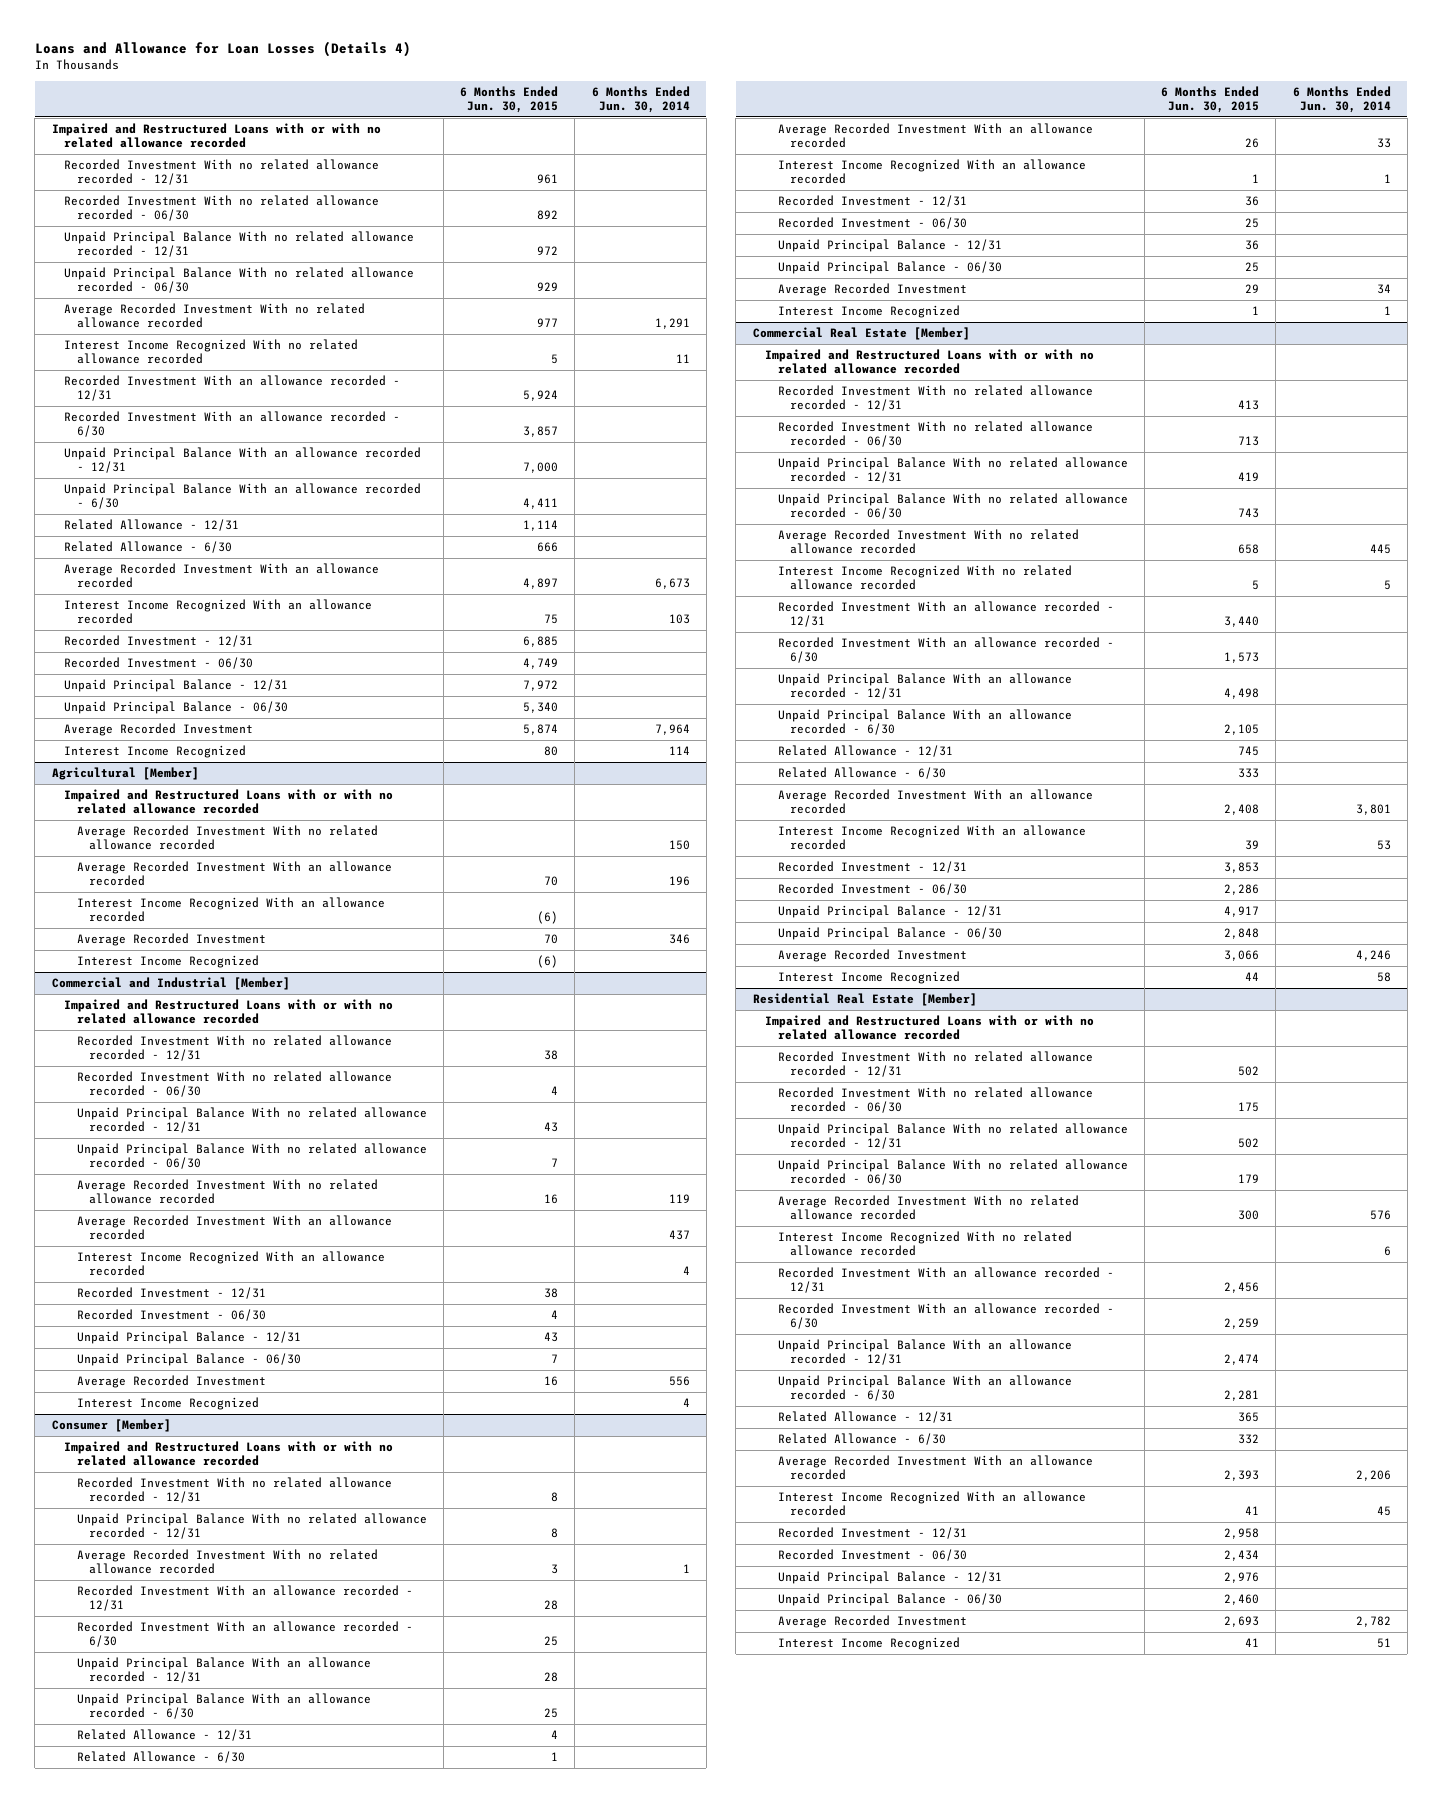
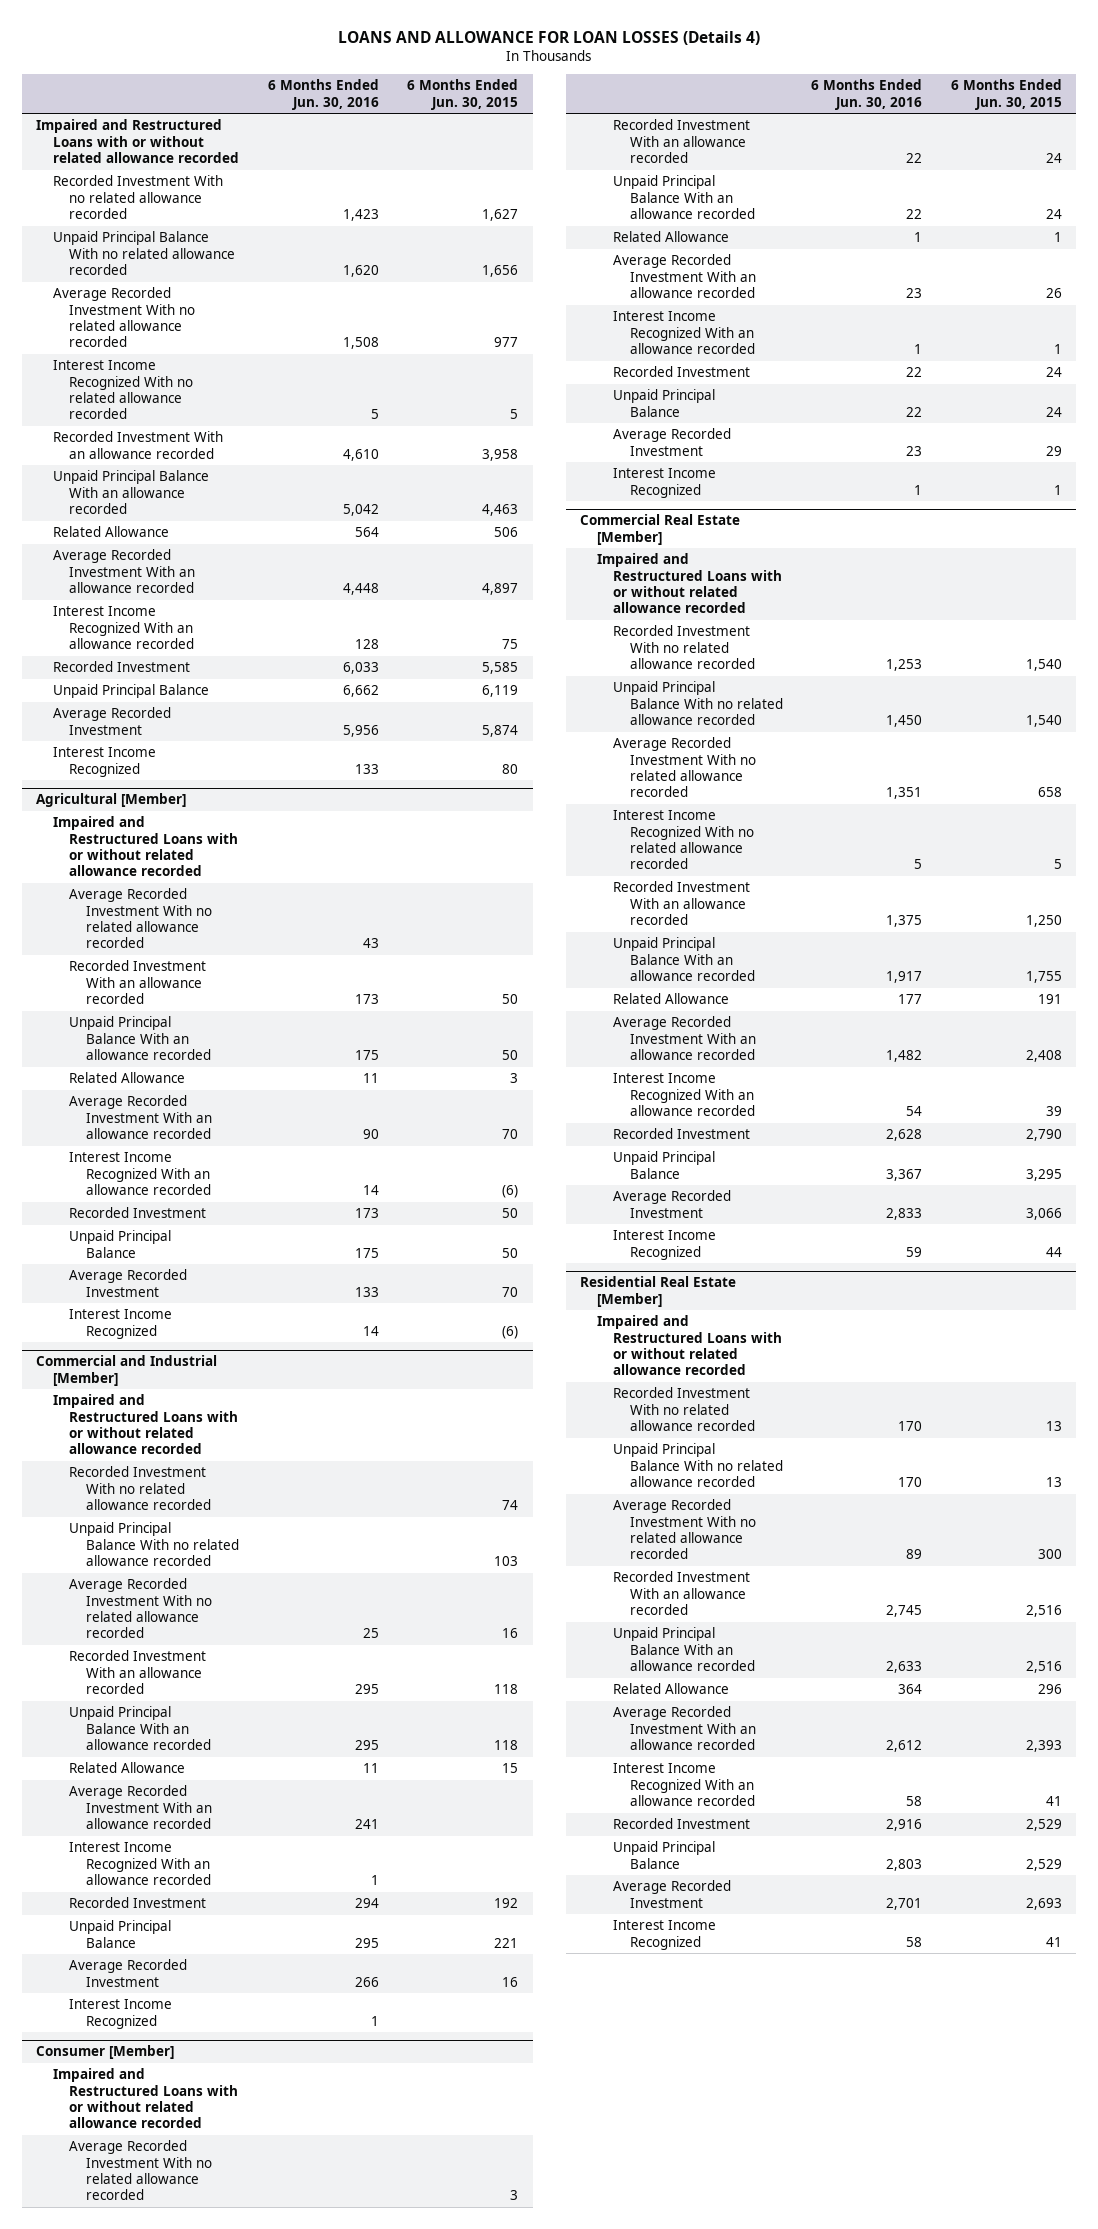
- Loans and Allowance for Loan Losses (Details 4)
+ LOANS AND ALLOWANCE FOR LOAN LOSSES (Details 4)
- | 6 Months Ended Jun. 30, 2015 | 6 Months Ended Jun. 30, 2014
+ | 6 Months Ended Jun. 30, 2016 | 6 Months Ended Jun. 30, 2015
- Impaired and Restructured Loans with or with no related allowance recorded
- Recorded Investment With no related allowance recorded - 12/31 | 961 |
- Recorded Investment With no related allowance recorded - 06/30 | 892 |
- Unpaid Principal Balance With no related allowance recorded - 12/31 | 972 |
- Unpaid Principal Balance With no related allowance recorded - 06/30 | 929 |
+ Impaired and Restructured Loans with or without related allowance recorded
+ Recorded Investment With no related allowance recorded | 1,423 | 1,627
+ Unpaid Principal Balance With no related allowance recorded | 1,620 | 1,656
- Recorded Investment With an allowance recorded - 12/31 | 5,924 |
- Recorded Investment With an allowance recorded - 6/30 | 3,857 |
- Unpaid Principal Balance With an allowance recorded - 12/31 | 7,000 |
- Unpaid Principal Balance With an allowance recorded - 6/30 | 4,411 |
- Related Allowance - 12/31 | 1,114 |
- Related Allowance - 6/30 | 666 |
+ Recorded Investment With an allowance recorded | 4,610 | 3,958
+ Unpaid Principal Balance With an allowance recorded | 5,042 | 4,463
+ Related Allowance | 564 | 506
- Recorded Investment - 12/31 | 6,885 |
- Recorded Investment - 06/30 | 4,749 |
- Unpaid Principal Balance - 12/31 | 7,972 |
- Unpaid Principal Balance - 06/30 | 5,340 |
+ Recorded Investment | 6,033 | 5,585
+ Unpaid Principal Balance | 6,662 | 6,119
@ Agricultural [Member]
- Impaired and Restructured Loans with or with no related allowance recorded
+ Impaired and Restructured Loans with or without related allowance recorded
+ Recorded Investment With an allowance recorded | 173 | 50
+ Unpaid Principal Balance With an allowance recorded | 175 | 50
+ Related Allowance | 11 | 3
+ Recorded Investment | 173 | 50
+ Unpaid Principal Balance | 175 | 50
@ Commercial and Industrial [Member]
- Impaired and Restructured Loans with or with no related allowance recorded
- Recorded Investment With no related allowance recorded - 12/31 | 38 |
- Recorded Investment With no related allowance recorded - 06/30 | 4 |
- Unpaid Principal Balance With no related allowance recorded - 12/31 | 43 |
- Unpaid Principal Balance With no related allowance recorded - 06/30 | 7 |
+ Impaired and Restructured Loans with or without related allowance recorded
+ Recorded Investment With no related allowance recorded | | 74
+ Unpaid Principal Balance With no related allowance recorded | | 103
+ Recorded Investment With an allowance recorded | 295 | 118
+ Unpaid Principal Balance With an allowance recorded | 295 | 118
+ Related Allowance | 11 | 15
- Recorded Investment - 12/31 | 38 |
- Recorded Investment - 06/30 | 4 |
- Unpaid Principal Balance - 12/31 | 43 |
- Unpaid Principal Balance - 06/30 | 7 |
+ Recorded Investment | 294 | 192
+ Unpaid Principal Balance | 295 | 221
@ Consumer [Member]
- Impaired and Restructured Loans with or with no related allowance recorded
- Recorded Investment With no related allowance recorded - 12/31 | 8 |
- Unpaid Principal Balance With no related allowance recorded - 12/31 | 8 |
+ Impaired and Restructured Loans with or without related allowance recorded
- Recorded Investment With an allowance recorded - 12/31 | 28 |
- Recorded Investment With an allowance recorded - 6/30 | 25 |
- Unpaid Principal Balance With an allowance recorded - 12/31 | 28 |
- Unpaid Principal Balance With an allowance recorded - 6/30 | 25 |
- Related Allowance - 12/31 | 4 |
- Related Allowance - 6/30 | 1 |
+ Recorded Investment With an allowance recorded | 22 | 24
+ Unpaid Principal Balance With an allowance recorded | 22 | 24
+ Related Allowance | 1 | 1
- Recorded Investment - 12/31 | 36 |
- Recorded Investment - 06/30 | 25 |
- Unpaid Principal Balance - 12/31 | 36 |
- Unpaid Principal Balance - 06/30 | 25 |
+ Recorded Investment | 22 | 24
+ Unpaid Principal Balance | 22 | 24
@ Commercial Real Estate [Member]
- Impaired and Restructured Loans with or with no related allowance recorded
- Recorded Investment With no related allowance recorded - 12/31 | 413 |
- Recorded Investment With no related allowance recorded - 06/30 | 713 |
- Unpaid Principal Balance With no related allowance recorded - 12/31 | 419 |
- Unpaid Principal Balance With no related allowance recorded - 06/30 | 743 |
+ Impaired and Restructured Loans with or without related allowance recorded
+ Recorded Investment With no related allowance recorded | 1,253 | 1,540
+ Unpaid Principal Balance With no related allowance recorded | 1,450 | 1,540
- Recorded Investment With an allowance recorded - 12/31 | 3,440 |
- Recorded Investment With an allowance recorded - 6/30 | 1,573 |
- Unpaid Principal Balance With an allowance recorded - 12/31 | 4,498 |
- Unpaid Principal Balance With an allowance recorded - 6/30 | 2,105 |
- Related Allowance - 12/31 | 745 |
- Related Allowance - 6/30 | 333 |
+ Recorded Investment With an allowance recorded | 1,375 | 1,250
+ Unpaid Principal Balance With an allowance recorded | 1,917 | 1,755
+ Related Allowance | 177 | 191
- Recorded Investment - 12/31 | 3,853 |
- Recorded Investment - 06/30 | 2,286 |
- Unpaid Principal Balance - 12/31 | 4,917 |
- Unpaid Principal Balance - 06/30 | 2,848 |
+ Recorded Investment | 2,628 | 2,790
+ Unpaid Principal Balance | 3,367 | 3,295
@ Residential Real Estate [Member]
- Impaired and Restructured Loans with or with no related allowance recorded
- Recorded Investment With no related allowance recorded - 12/31 | 502 |
- Recorded Investment With no related allowance recorded - 06/30 | 175 |
- Unpaid Principal Balance With no related allowance recorded - 12/31 | 502 |
- Unpaid Principal Balance With no related allowance recorded - 06/30 | 179 |
+ Impaired and Restructured Loans with or without related allowance recorded
+ Recorded Investment With no related allowance recorded | 170 | 13
+ Unpaid Principal Balance With no related allowance recorded | 170 | 13
- Interest Income Recognized With no related allowance recorded | | 6
- Recorded Investment With an allowance recorded - 12/31 | 2,456 |
- Recorded Investment With an allowance recorded - 6/30 | 2,259 |
- Unpaid Principal Balance With an allowance recorded - 12/31 | 2,474 |
- Unpaid Principal Balance With an allowance recorded - 6/30 | 2,281 |
- Related Allowance - 12/31 | 365 |
- Related Allowance - 6/30 | 332 |
+ Recorded Investment With an allowance recorded | 2,745 | 2,516
+ Unpaid Principal Balance With an allowance recorded | 2,633 | 2,516
+ Related Allowance | 364 | 296
- Recorded Investment - 12/31 | 2,958 |
- Recorded Investment - 06/30 | 2,434 |
- Unpaid Principal Balance - 12/31 | 2,976 |
- Unpaid Principal Balance - 06/30 | 2,460 |
+ Recorded Investment | 2,916 | 2,529
+ Unpaid Principal Balance | 2,803 | 2,529

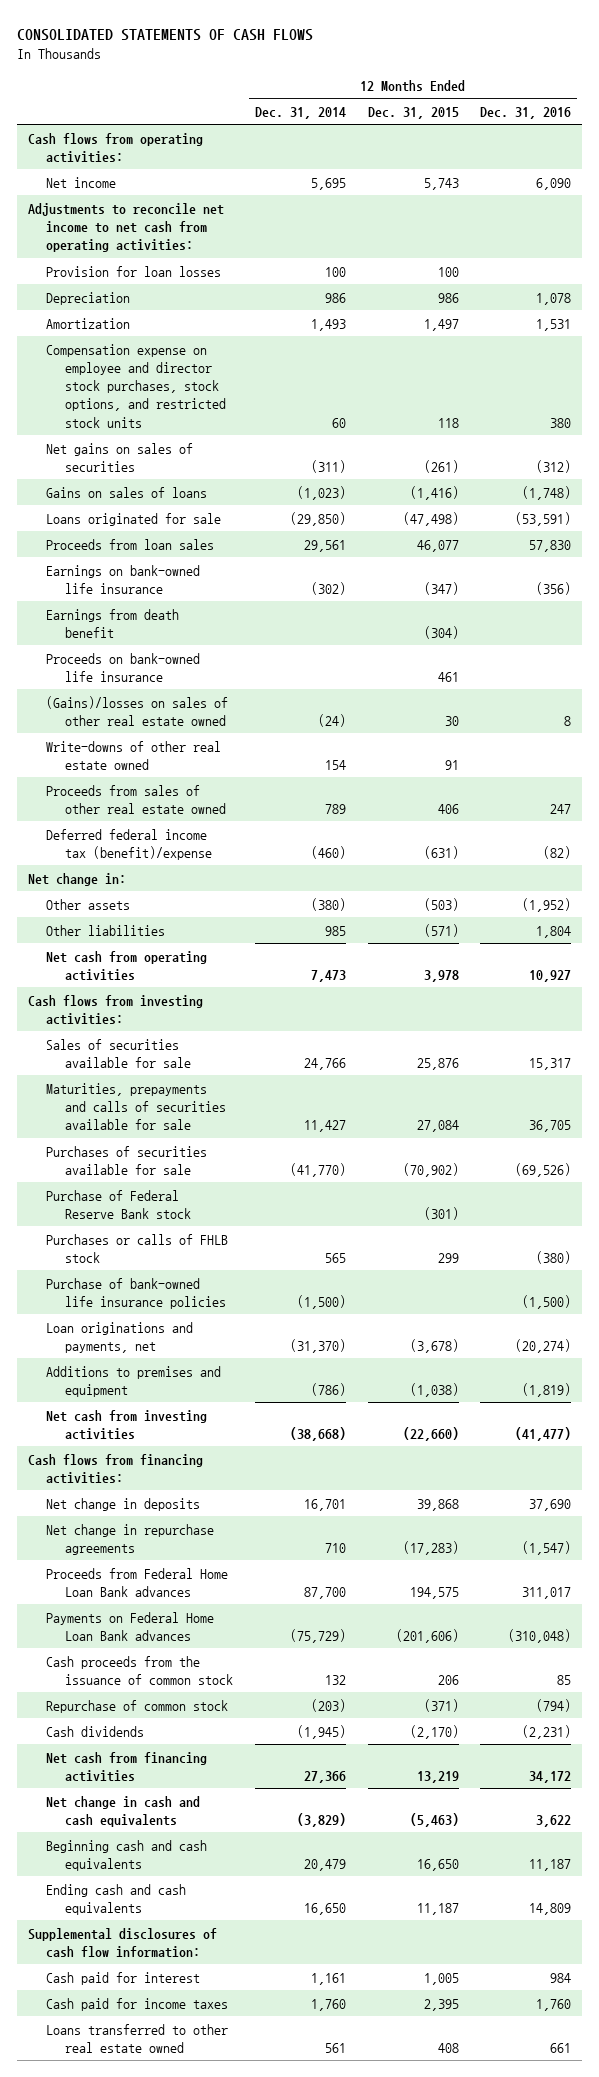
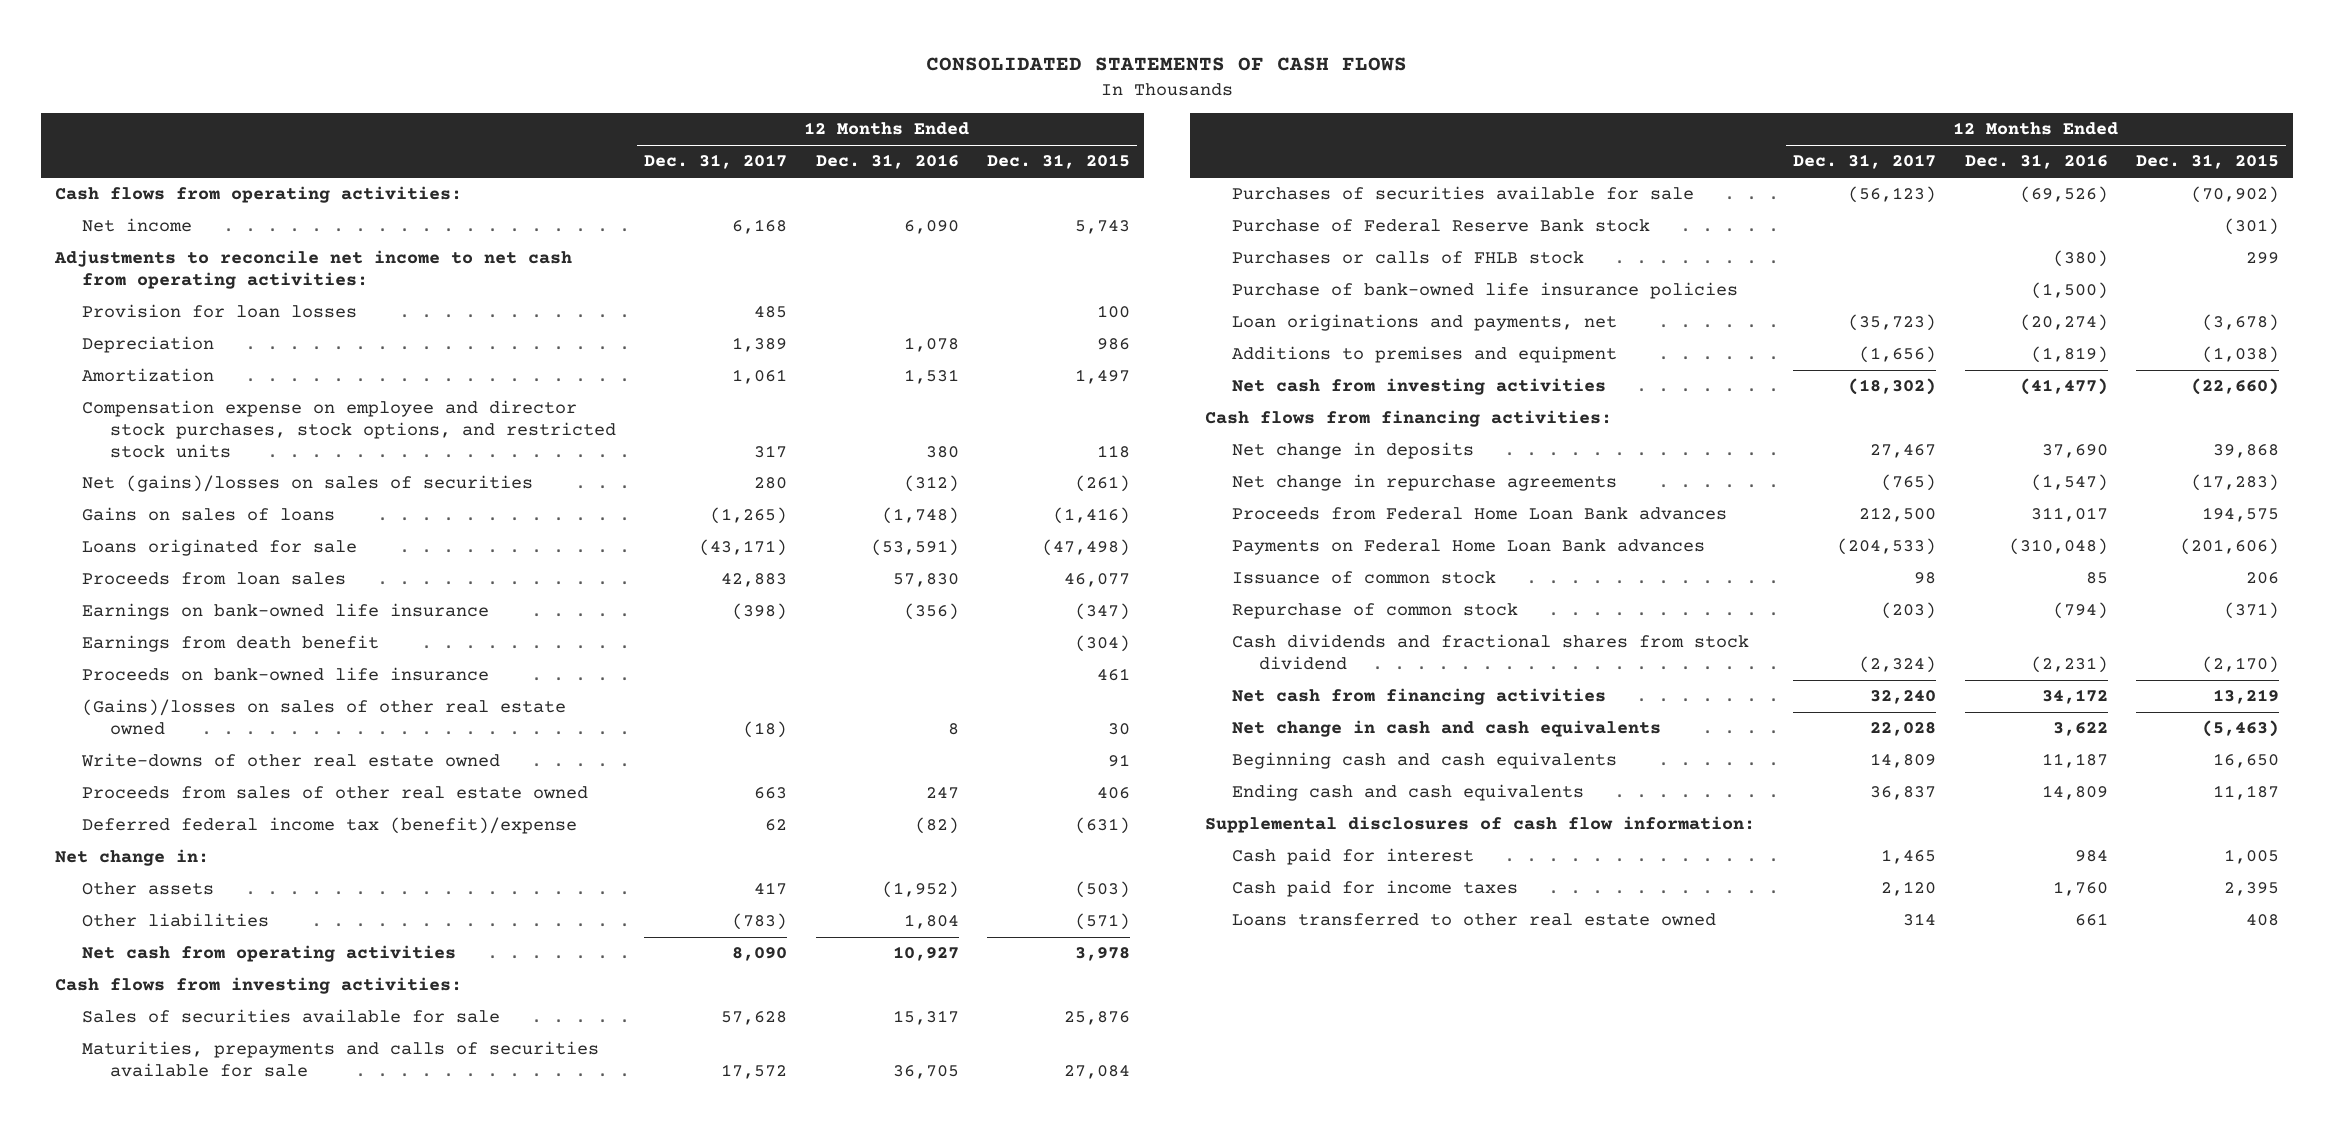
- | 12 Months Ended Dec. 31, 2014 | 12 Months Ended Dec. 31, 2015 | 12 Months Ended Dec. 31, 2016
+ | 12 Months Ended Dec. 31, 2017 | 12 Months Ended Dec. 31, 2016 | 12 Months Ended Dec. 31, 2015
- Net gains on sales of securities | (311) | (261) | (312)
+ Net (gains)/losses on sales of securities | 280 | (312) | (261)
- Cash proceeds from the issuance of common stock | 132 | 206 | 85
+ Issuance of common stock | 98 | 85 | 206
- Cash dividends | (1,945) | (2,170) | (2,231)
+ Cash dividends and fractional shares from stock dividend | (2,324) | (2,231) | (2,170)

